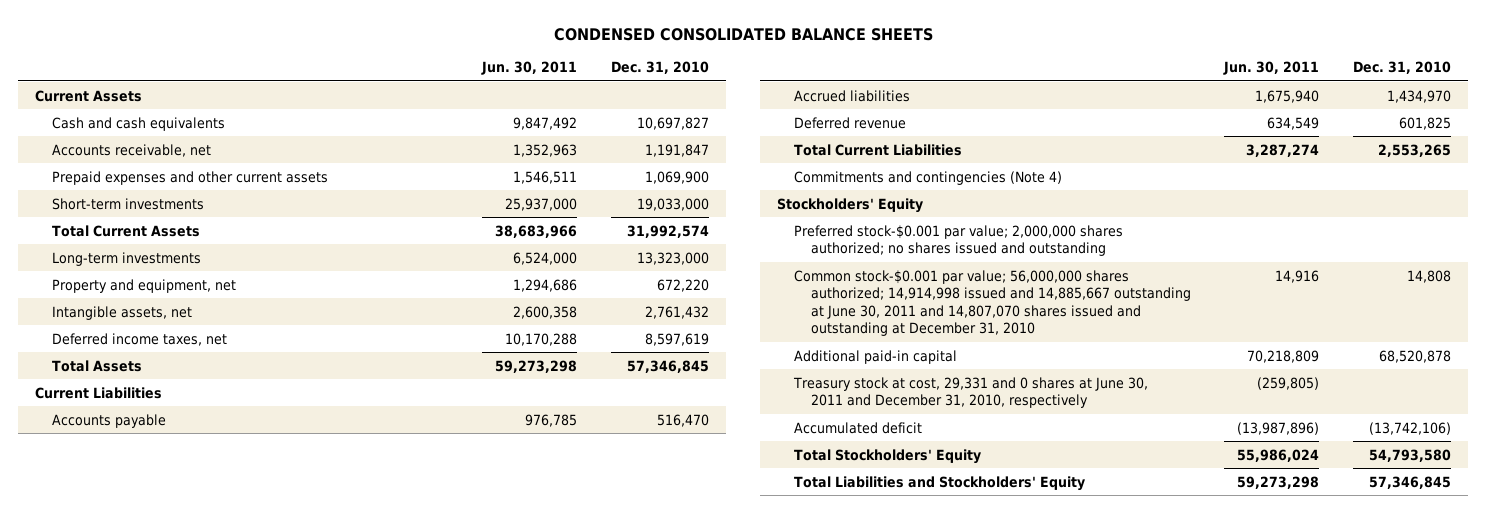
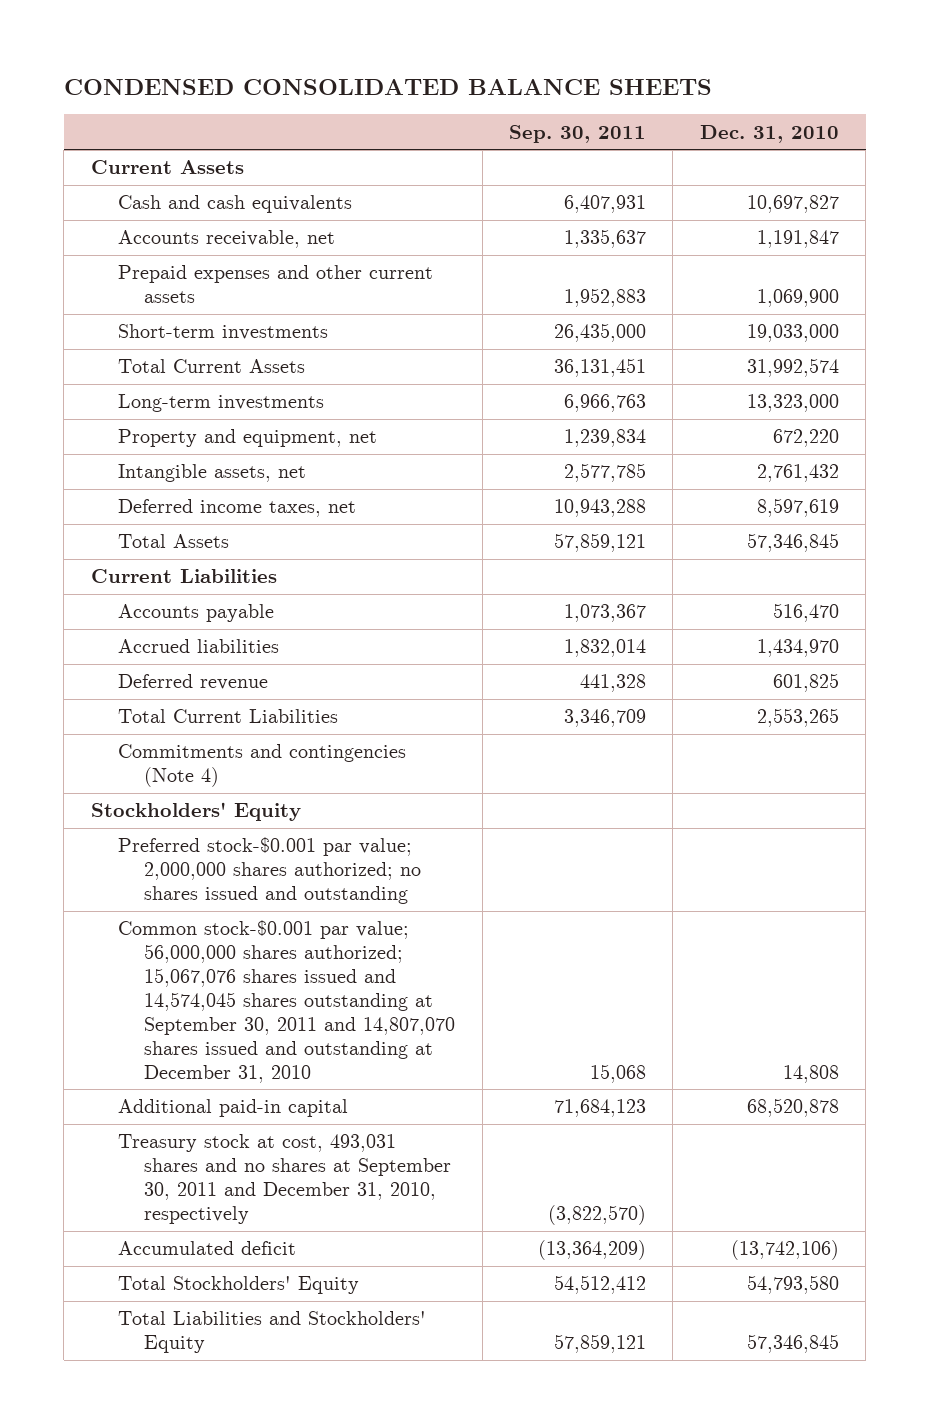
- | Jun. 30, 2011 | Dec. 31, 2010
+ | Sep. 30, 2011 | Dec. 31, 2010
- Common stock-$0.001 par value; 56,000,000 shares authorized; 14,914,998 issued and 14,885,667 outstanding at June 30, 2011 and 14,807,070 shares issued and outstanding at December 31, 2010 | 14,916 | 14,808
+ Common stock-$0.001 par value; 56,000,000 shares authorized; 15,067,076 shares issued and 14,574,045 shares outstanding at September 30, 2011 and 14,807,070 shares issued and outstanding at December 31, 2010 | 15,068 | 14,808
- Treasury stock at cost, 29,331 and 0 shares at June 30, 2011 and December 31, 2010, respectively | (259,805) |
+ Treasury stock at cost, 493,031 shares and no shares at September 30, 2011 and December 31, 2010, respectively | (3,822,570) |

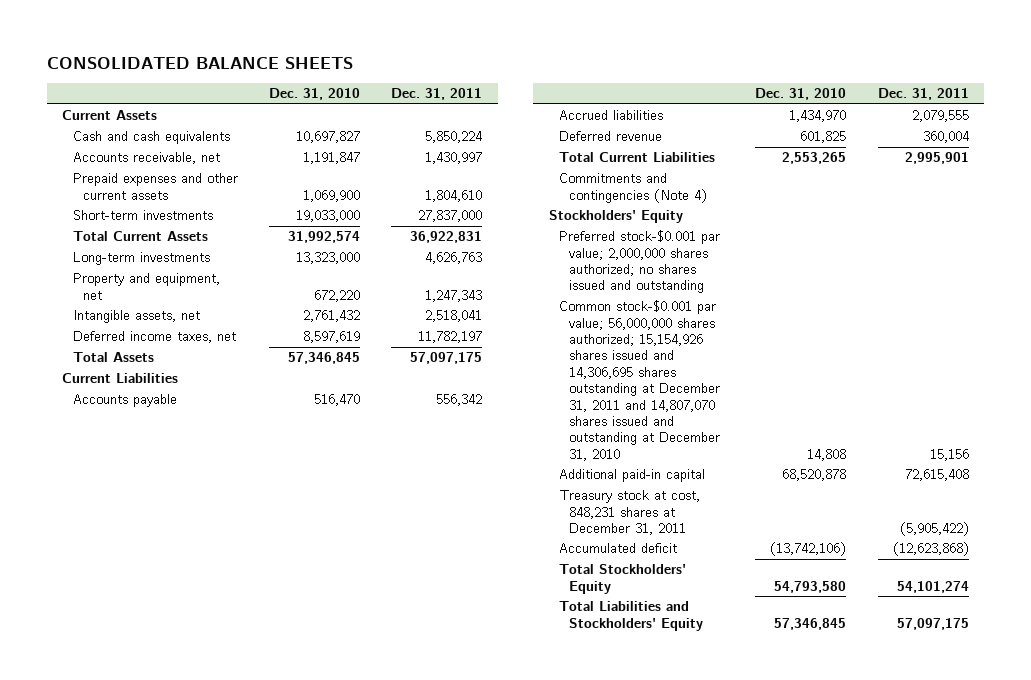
- CONDENSED CONSOLIDATED BALANCE SHEETS
+ CONSOLIDATED BALANCE SHEETS
- | Sep. 30, 2011 | Dec. 31, 2010
+ | Dec. 31, 2010 | Dec. 31, 2011
- Common stock-$0.001 par value; 56,000,000 shares authorized; 15,067,076 shares issued and 14,574,045 shares outstanding at September 30, 2011 and 14,807,070 shares issued and outstanding at December 31, 2010 | 15,068 | 14,808
+ Common stock-$0.001 par value; 56,000,000 shares authorized; 15,154,926 shares issued and 14,306,695 shares outstanding at December 31, 2011 and 14,807,070 shares issued and outstanding at December 31, 2010 | 14,808 | 15,156
- Treasury stock at cost, 493,031 shares and no shares at September 30, 2011 and December 31, 2010, respectively | (3,822,570) |
+ Treasury stock at cost, 848,231 shares at December 31, 2011 | | (5,905,422)

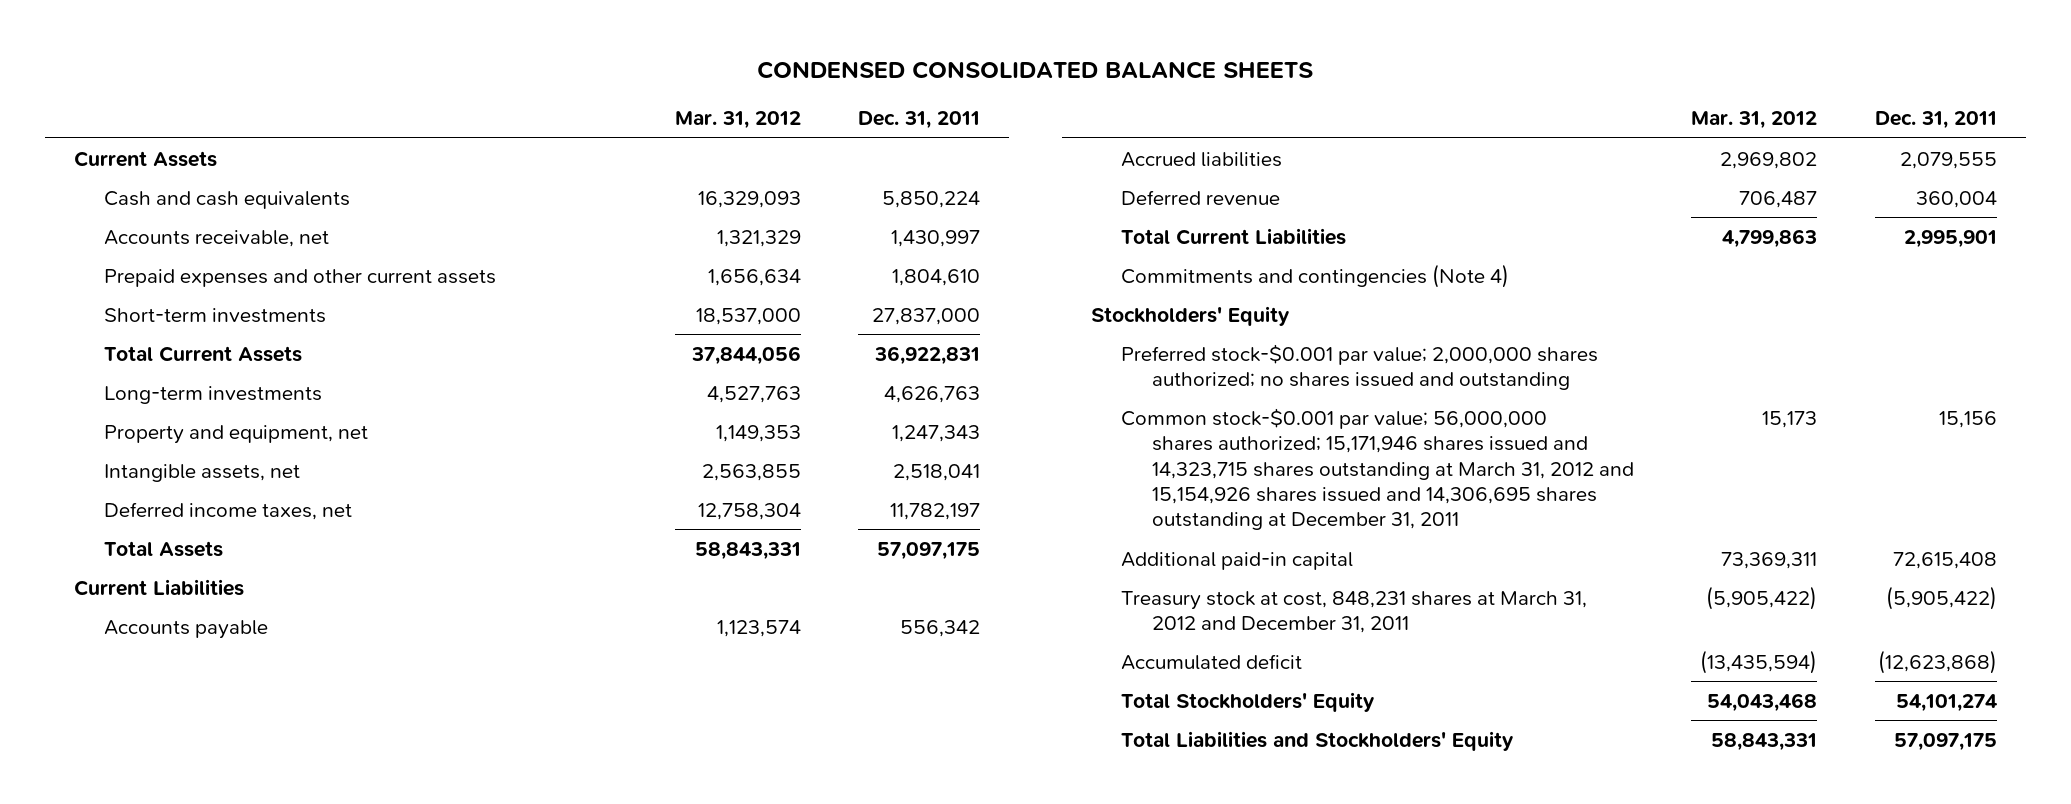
- CONSOLIDATED BALANCE SHEETS
+ CONDENSED CONSOLIDATED BALANCE SHEETS
- | Dec. 31, 2010 | Dec. 31, 2011
+ | Mar. 31, 2012 | Dec. 31, 2011
- Common stock-$0.001 par value; 56,000,000 shares authorized; 15,154,926 shares issued and 14,306,695 shares outstanding at December 31, 2011 and 14,807,070 shares issued and outstanding at December 31, 2010 | 14,808 | 15,156
+ Common stock-$0.001 par value; 56,000,000 shares authorized; 15,171,946 shares issued and 14,323,715 shares outstanding at March 31, 2012 and 15,154,926 shares issued and 14,306,695 shares outstanding at December 31, 2011 | 15,173 | 15,156
- Treasury stock at cost, 848,231 shares at December 31, 2011 | | (5,905,422)
+ Treasury stock at cost, 848,231 shares at March 31, 2012 and December 31, 2011 | (5,905,422) | (5,905,422)

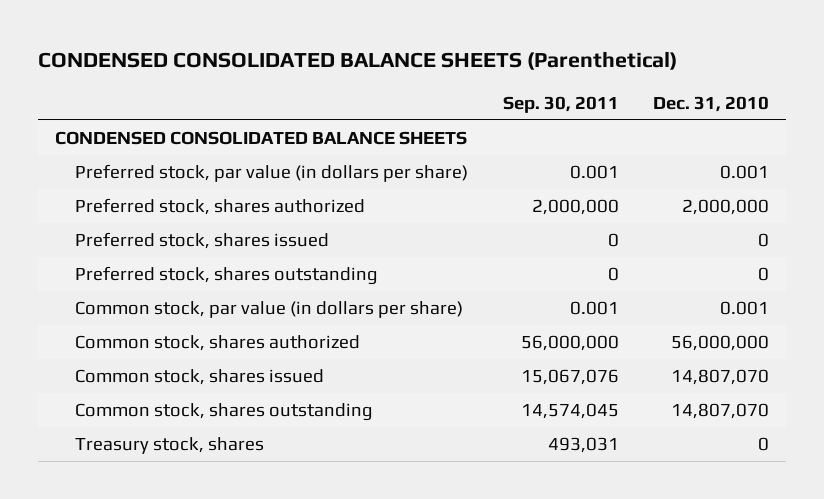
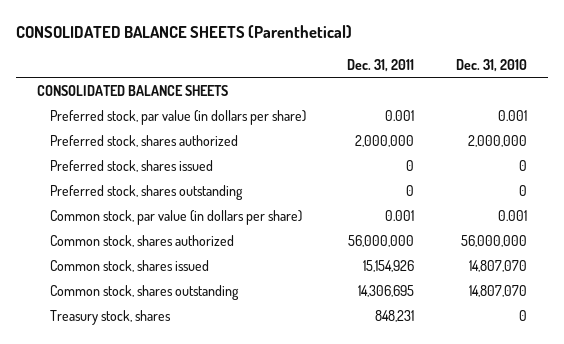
- CONDENSED CONSOLIDATED BALANCE SHEETS (Parenthetical)
+ CONSOLIDATED BALANCE SHEETS (Parenthetical)
- | Sep. 30, 2011 | Dec. 31, 2010
+ | Dec. 31, 2011 | Dec. 31, 2010
- CONDENSED CONSOLIDATED BALANCE SHEETS
+ CONSOLIDATED BALANCE SHEETS

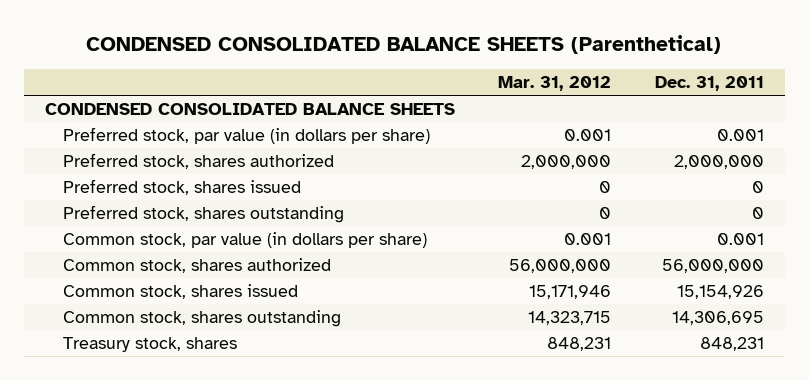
- CONSOLIDATED BALANCE SHEETS (Parenthetical)
+ CONDENSED CONSOLIDATED BALANCE SHEETS (Parenthetical)
- | Dec. 31, 2011 | Dec. 31, 2010
+ | Mar. 31, 2012 | Dec. 31, 2011
- CONSOLIDATED BALANCE SHEETS
+ CONDENSED CONSOLIDATED BALANCE SHEETS

